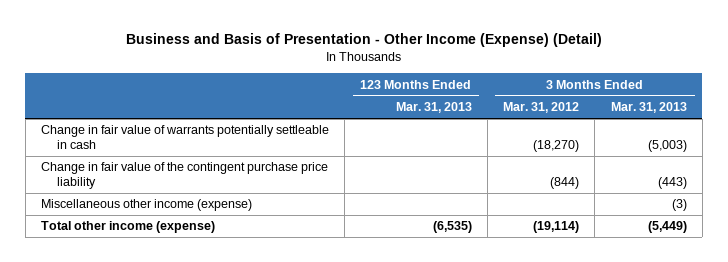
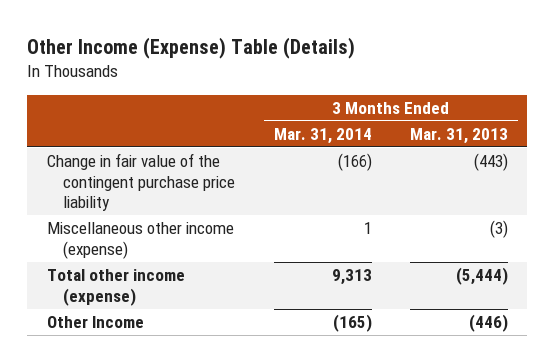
- Business and Basis of Presentation - Other Income (Expense) (Detail)
+ Other Income (Expense) Table (Details)
- | 123 Months Ended Mar. 31, 2013 | 3 Months Ended Mar. 31, 2012 | 3 Months Ended Mar. 31, 2013
+ | 3 Months Ended Mar. 31, 2014 | 3 Months Ended Mar. 31, 2013
- Change in fair value of warrants potentially settleable in cash | | (18,270) | (5,003)
- Total other income (expense) | (6,535) | (19,114) | (5,449)
+ Total other income (expense) | 9,313 | (5,444)
+ Other Income | (165) | (446)

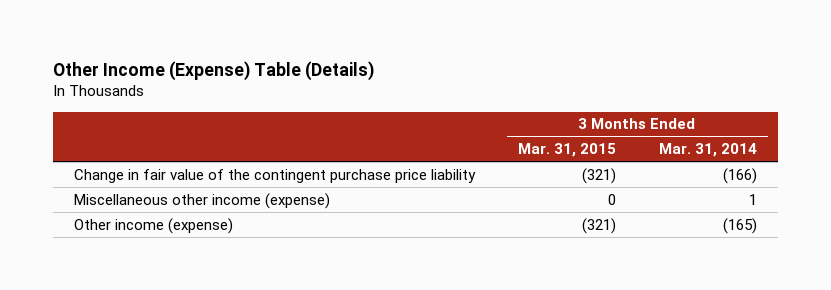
- | 3 Months Ended Mar. 31, 2014 | 3 Months Ended Mar. 31, 2013
+ | 3 Months Ended Mar. 31, 2015 | 3 Months Ended Mar. 31, 2014
- Total other income (expense) | 9,313 | (5,444)
- Other Income | (165) | (446)
+ Other income (expense) | (321) | (165)

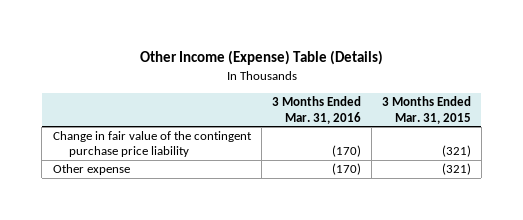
- | 3 Months Ended Mar. 31, 2015 | 3 Months Ended Mar. 31, 2014
+ | 3 Months Ended Mar. 31, 2016 | 3 Months Ended Mar. 31, 2015
- Miscellaneous other income (expense) | 0 | 1
- Other income (expense) | (321) | (165)
+ Other expense | (170) | (321)

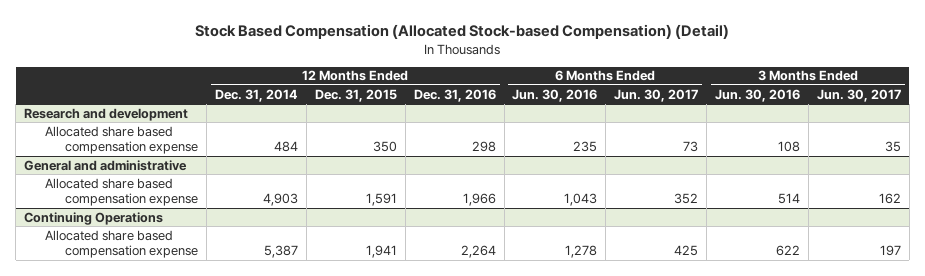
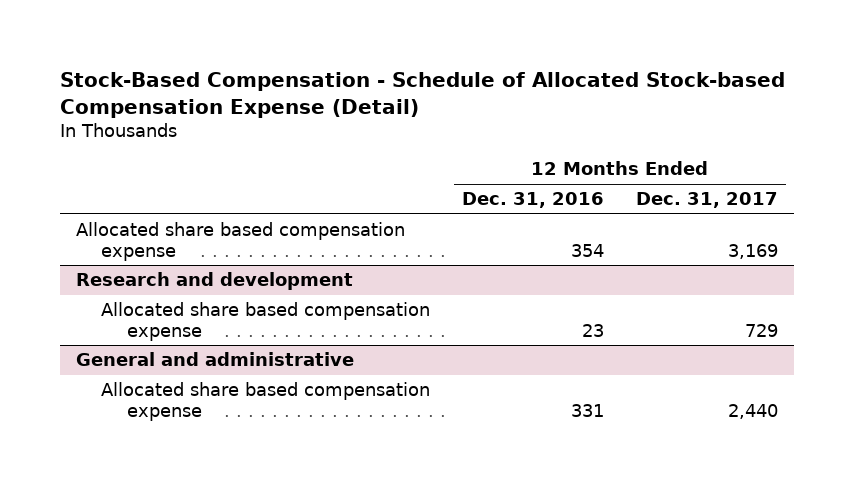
- Stock Based Compensation (Allocated Stock-based Compensation) (Detail)
+ Stock-Based Compensation - Schedule of Allocated Stock-based Compensation Expense (Detail)
- | 12 Months Ended Dec. 31, 2014 | 12 Months Ended Dec. 31, 2015 | 12 Months Ended Dec. 31, 2016 | 6 Months Ended Jun. 30, 2016 | 6 Months Ended Jun. 30, 2017 | 3 Months Ended Jun. 30, 2016 | 3 Months Ended Jun. 30, 2017
+ | 12 Months Ended Dec. 31, 2016 | 12 Months Ended Dec. 31, 2017
+ Allocated share based compensation expense | 354 | 3,169
@ Research and development
- Allocated share based compensation expense | 484 | 350 | 298 | 235 | 73 | 108 | 35
+ Allocated share based compensation expense | 23 | 729
@ General and administrative
- Allocated share based compensation expense | 4,903 | 1,591 | 1,966 | 1,043 | 352 | 514 | 162
- Continuing Operations
- Allocated share based compensation expense | 5,387 | 1,941 | 2,264 | 1,278 | 425 | 622 | 197
@ General and administrative
+ Allocated share based compensation expense | 331 | 2,440

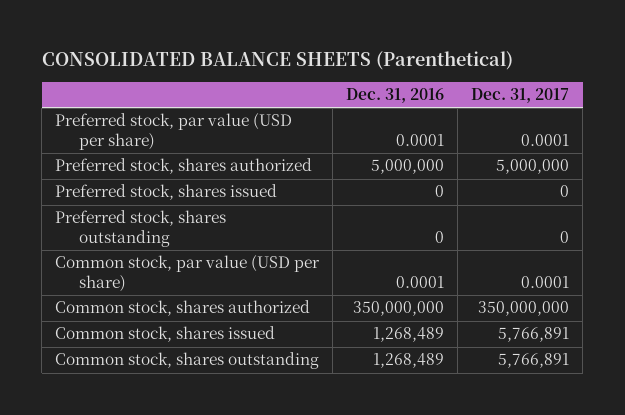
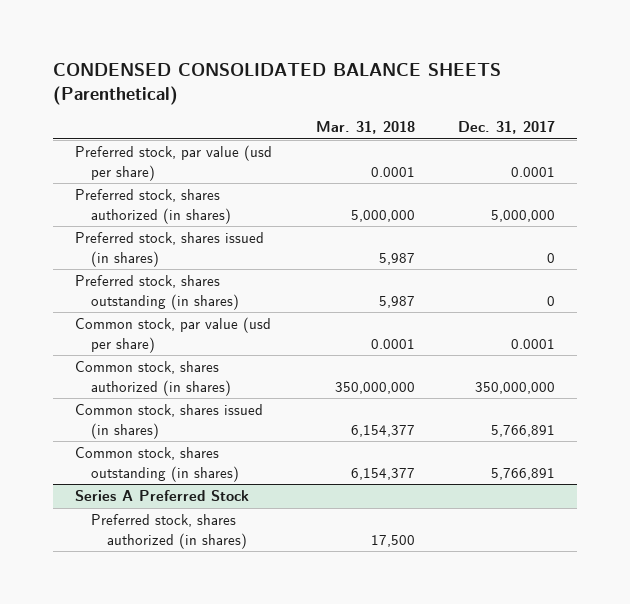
- CONSOLIDATED BALANCE SHEETS (Parenthetical)
+ CONDENSED CONSOLIDATED BALANCE SHEETS (Parenthetical)
- | Dec. 31, 2016 | Dec. 31, 2017
+ | Mar. 31, 2018 | Dec. 31, 2017
- Preferred stock, par value (USD per share) | 0.0001 | 0.0001
- Preferred stock, shares authorized | 5,000,000 | 5,000,000
- Preferred stock, shares issued | 0 | 0
- Preferred stock, shares outstanding | 0 | 0
- Common stock, par value (USD per share) | 0.0001 | 0.0001
- Common stock, shares authorized | 350,000,000 | 350,000,000
- Common stock, shares issued | 1,268,489 | 5,766,891
- Common stock, shares outstanding | 1,268,489 | 5,766,891
+ Preferred stock, par value (usd per share) | 0.0001 | 0.0001
+ Preferred stock, shares authorized (in shares) | 5,000,000 | 5,000,000
+ Preferred stock, shares issued (in shares) | 5,987 | 0
+ Preferred stock, shares outstanding (in shares) | 5,987 | 0
+ Common stock, par value (usd per share) | 0.0001 | 0.0001
+ Common stock, shares authorized (in shares) | 350,000,000 | 350,000,000
+ Common stock, shares issued (in shares) | 6,154,377 | 5,766,891
+ Common stock, shares outstanding (in shares) | 6,154,377 | 5,766,891
+ Series A Preferred Stock
+ Preferred stock, shares authorized (in shares) | 17,500 |

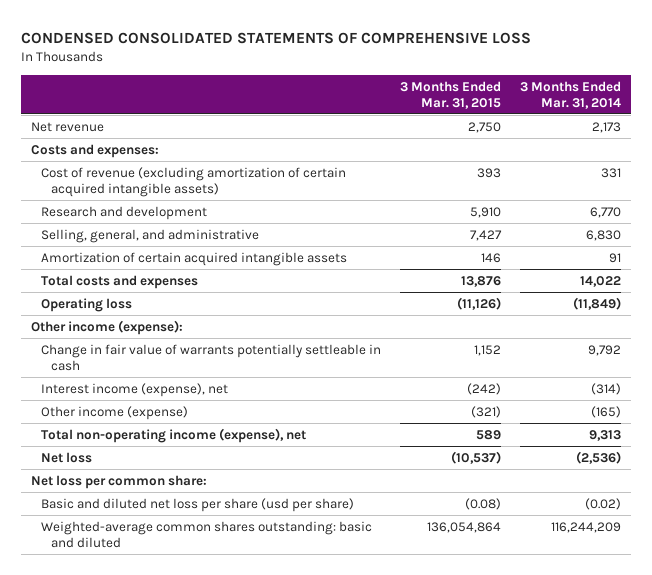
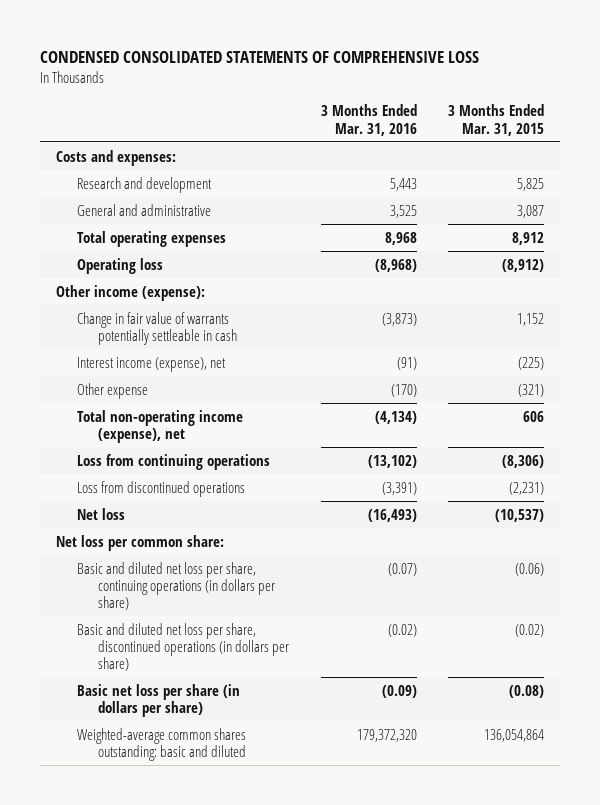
- | 3 Months Ended Mar. 31, 2015 | 3 Months Ended Mar. 31, 2014
+ | 3 Months Ended Mar. 31, 2016 | 3 Months Ended Mar. 31, 2015
- Net revenue | 2,750 | 2,173
- Cost of revenue (excluding amortization of certain acquired intangible assets) | 393 | 331
- Research and development | 5,910 | 6,770
- Selling, general, and administrative | 7,427 | 6,830
- Amortization of certain acquired intangible assets | 146 | 91
- Total costs and expenses | 13,876 | 14,022
- Operating loss | (11,126) | (11,849)
+ Research and development | 5,443 | 5,825
+ General and administrative | 3,525 | 3,087
+ Total operating expenses | 8,968 | 8,912
+ Operating loss | (8,968) | (8,912)
- Interest income (expense), net | (242) | (314)
- Other income (expense) | (321) | (165)
- Total non-operating income (expense), net | 589 | 9,313
+ Interest income (expense), net | (91) | (225)
+ Other expense | (170) | (321)
+ Total non-operating income (expense), net | (4,134) | 606
+ Loss from continuing operations | (13,102) | (8,306)
+ Loss from discontinued operations | (3,391) | (2,231)
- Basic and diluted net loss per share (usd per share) | (0.08) | (0.02)
+ Basic and diluted net loss per share, continuing operations (in dollars per share) | (0.07) | (0.06)
+ Basic and diluted net loss per share, discontinued operations (in dollars per share) | (0.02) | (0.02)
+ Basic net loss per share (in dollars per share) | (0.09) | (0.08)

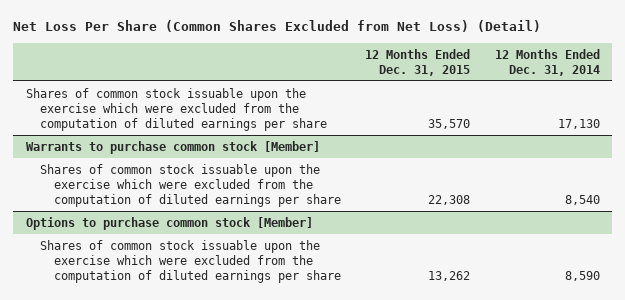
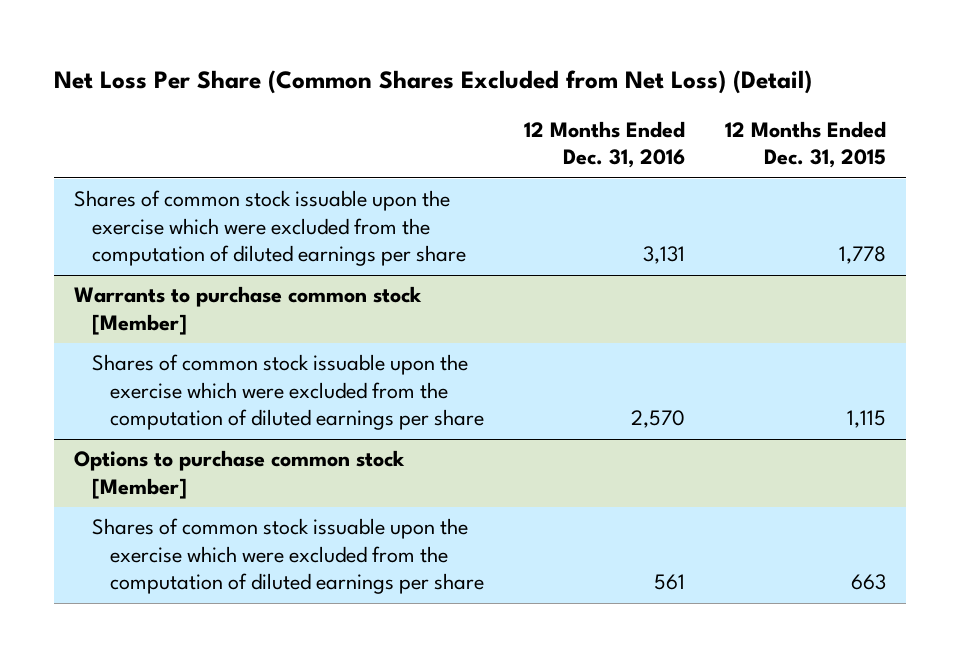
- | 12 Months Ended Dec. 31, 2015 | 12 Months Ended Dec. 31, 2014
+ | 12 Months Ended Dec. 31, 2016 | 12 Months Ended Dec. 31, 2015
- Shares of common stock issuable upon the exercise which were excluded from the computation of diluted earnings per share | 35,570 | 17,130
+ Shares of common stock issuable upon the exercise which were excluded from the computation of diluted earnings per share | 3,131 | 1,778
@ Warrants to purchase common stock [Member]
- Shares of common stock issuable upon the exercise which were excluded from the computation of diluted earnings per share | 22,308 | 8,540
+ Shares of common stock issuable upon the exercise which were excluded from the computation of diluted earnings per share | 2,570 | 1,115
@ Options to purchase common stock [Member]
- Shares of common stock issuable upon the exercise which were excluded from the computation of diluted earnings per share | 13,262 | 8,590
+ Shares of common stock issuable upon the exercise which were excluded from the computation of diluted earnings per share | 561 | 663

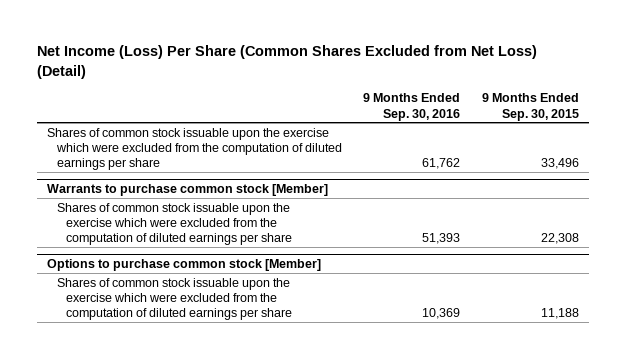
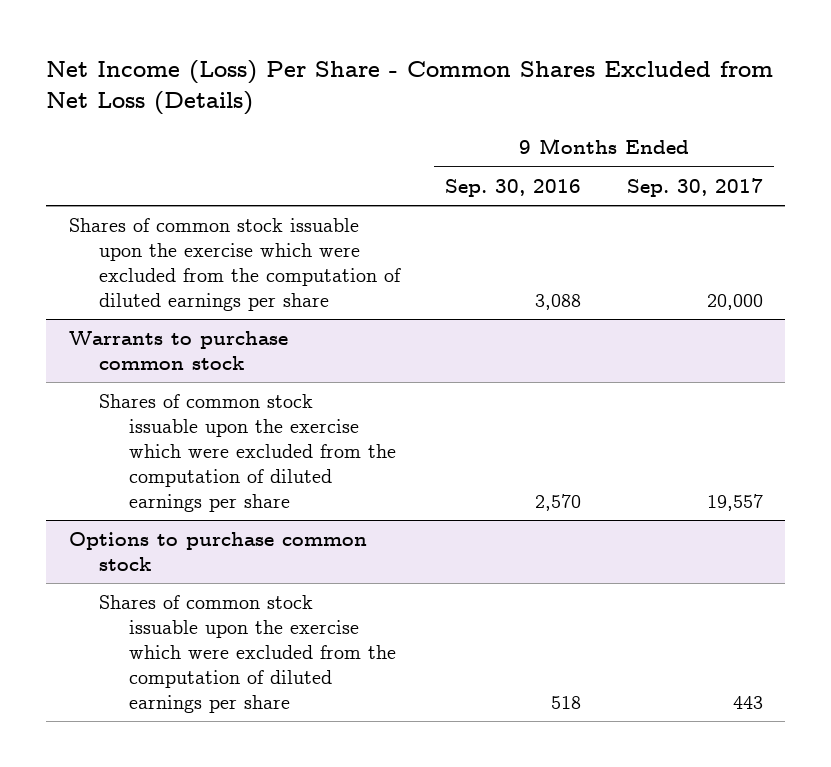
- Net Income (Loss) Per Share (Common Shares Excluded from Net Loss) (Detail)
+ Net Income (Loss) Per Share - Common Shares Excluded from Net Loss (Details)
- | 9 Months Ended Sep. 30, 2016 | 9 Months Ended Sep. 30, 2015
+ | 9 Months Ended Sep. 30, 2016 | 9 Months Ended Sep. 30, 2017
- Shares of common stock issuable upon the exercise which were excluded from the computation of diluted earnings per share | 61,762 | 33,496
- Warrants to purchase common stock [Member]
- Shares of common stock issuable upon the exercise which were excluded from the computation of diluted earnings per share | 51,393 | 22,308
- Options to purchase common stock [Member]
- Shares of common stock issuable upon the exercise which were excluded from the computation of diluted earnings per share | 10,369 | 11,188
+ Shares of common stock issuable upon the exercise which were excluded from the computation of diluted earnings per share | 3,088 | 20,000
+ Warrants to purchase common stock
+ Shares of common stock issuable upon the exercise which were excluded from the computation of diluted earnings per share | 2,570 | 19,557
+ Options to purchase common stock
+ Shares of common stock issuable upon the exercise which were excluded from the computation of diluted earnings per share | 518 | 443

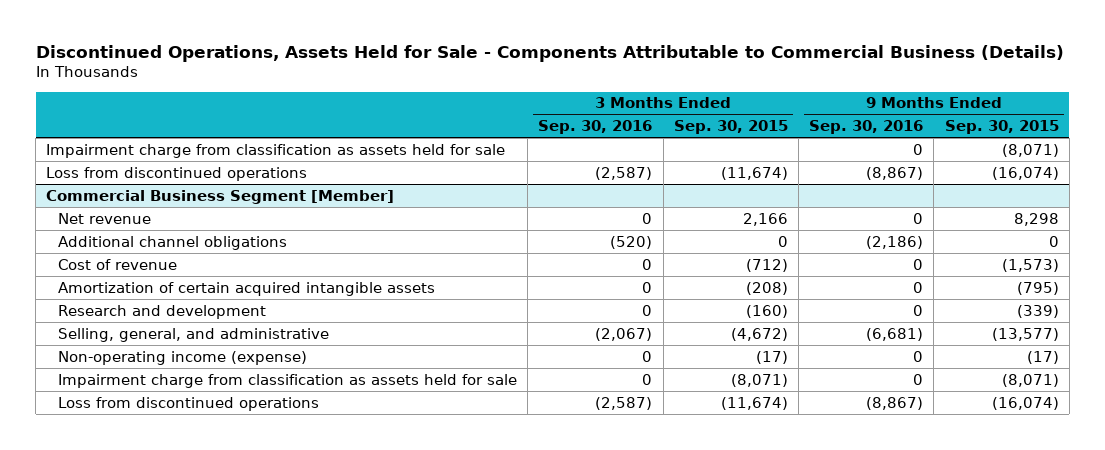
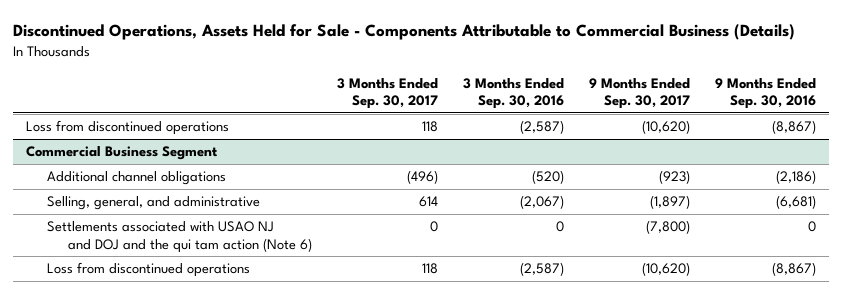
- | 3 Months Ended Sep. 30, 2016 | 3 Months Ended Sep. 30, 2015 | 9 Months Ended Sep. 30, 2016 | 9 Months Ended Sep. 30, 2015
+ | 3 Months Ended Sep. 30, 2017 | 3 Months Ended Sep. 30, 2016 | 9 Months Ended Sep. 30, 2017 | 9 Months Ended Sep. 30, 2016
- Impairment charge from classification as assets held for sale | | | 0 | (8,071)
- Commercial Business Segment [Member]
- Net revenue | 0 | 2,166 | 0 | 8,298
+ Commercial Business Segment
- Cost of revenue | 0 | (712) | 0 | (1,573)
- Amortization of certain acquired intangible assets | 0 | (208) | 0 | (795)
- Research and development | 0 | (160) | 0 | (339)
- Non-operating income (expense) | 0 | (17) | 0 | (17)
- Impairment charge from classification as assets held for sale | 0 | (8,071) | 0 | (8,071)
+ Settlements associated with USAO NJ and DOJ and the qui tam action (Note 6) | 0 | 0 | (7,800) | 0

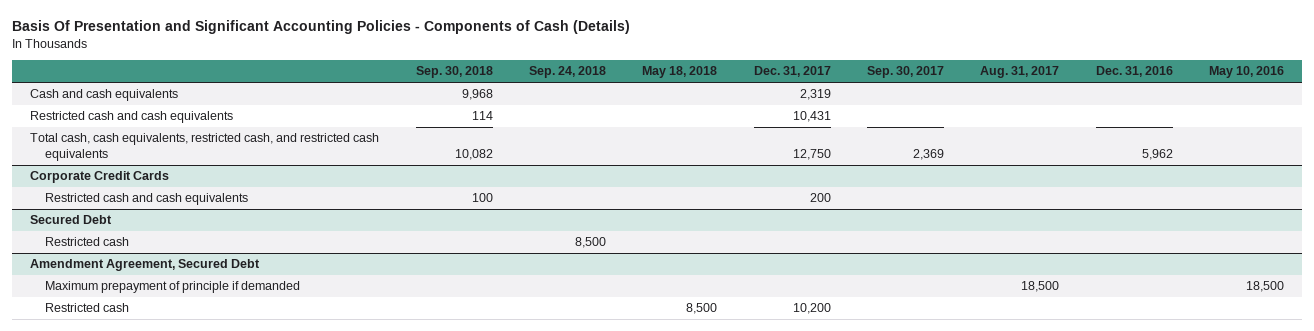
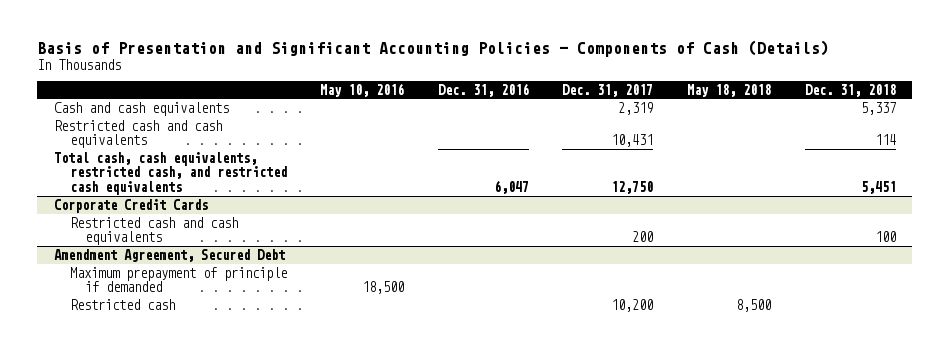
- Basis Of Presentation and Significant Accounting Policies - Components of Cash (Details)
+ Basis of Presentation and Significant Accounting Policies - Components of Cash (Details)
- | Sep. 30, 2018 | Sep. 24, 2018 | May 18, 2018 | Dec. 31, 2017 | Sep. 30, 2017 | Aug. 31, 2017 | Dec. 31, 2016 | May 10, 2016
+ | May 10, 2016 | Dec. 31, 2016 | Dec. 31, 2017 | May 18, 2018 | Dec. 31, 2018
- Total cash, cash equivalents, restricted cash, and restricted cash equivalents | 10,082 | | | 12,750 | 2,369 | | 5,962 |
+ Total cash, cash equivalents, restricted cash, and restricted cash equivalents | | 6,047 | 12,750 | | 5,451
- Secured Debt
- Restricted cash | | 8,500 | | | | | |

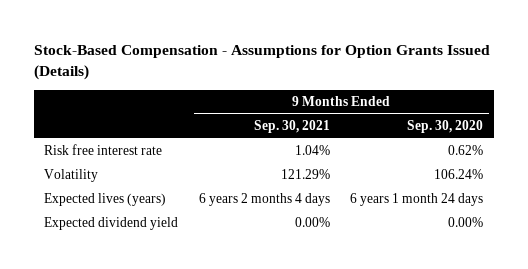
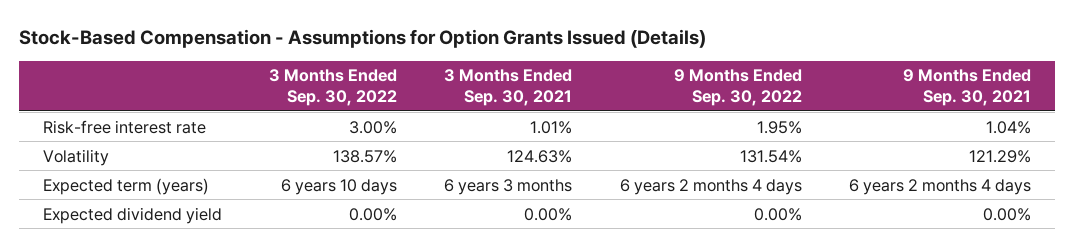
- | 9 Months Ended Sep. 30, 2021 | 9 Months Ended Sep. 30, 2020
+ | 3 Months Ended Sep. 30, 2022 | 3 Months Ended Sep. 30, 2021 | 9 Months Ended Sep. 30, 2022 | 9 Months Ended Sep. 30, 2021
- Risk free interest rate | 1.04% | 0.62%
+ Risk-free interest rate | 3.00% | 1.01% | 1.95% | 1.04%
- Expected lives (years) | 6 years 2 months 4 days | 6 years 1 month 24 days
+ Expected term (years) | 6 years 10 days | 6 years 3 months | 6 years 2 months 4 days | 6 years 2 months 4 days

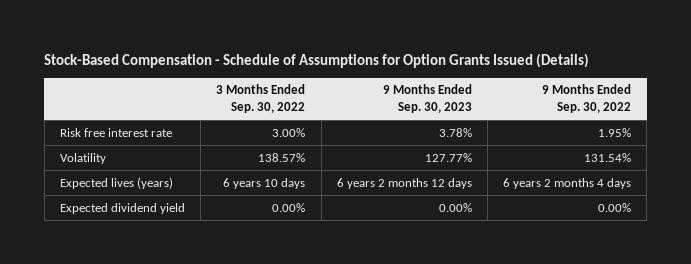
- Stock-Based Compensation - Assumptions for Option Grants Issued (Details)
+ Stock-Based Compensation - Schedule of Assumptions for Option Grants Issued (Details)
- | 3 Months Ended Sep. 30, 2022 | 3 Months Ended Sep. 30, 2021 | 9 Months Ended Sep. 30, 2022 | 9 Months Ended Sep. 30, 2021
+ | 3 Months Ended Sep. 30, 2022 | 9 Months Ended Sep. 30, 2023 | 9 Months Ended Sep. 30, 2022
- Risk-free interest rate | 3.00% | 1.01% | 1.95% | 1.04%
+ Risk free interest rate | 3.00% | 3.78% | 1.95%
- Expected term (years) | 6 years 10 days | 6 years 3 months | 6 years 2 months 4 days | 6 years 2 months 4 days
+ Expected lives (years) | 6 years 10 days | 6 years 2 months 12 days | 6 years 2 months 4 days

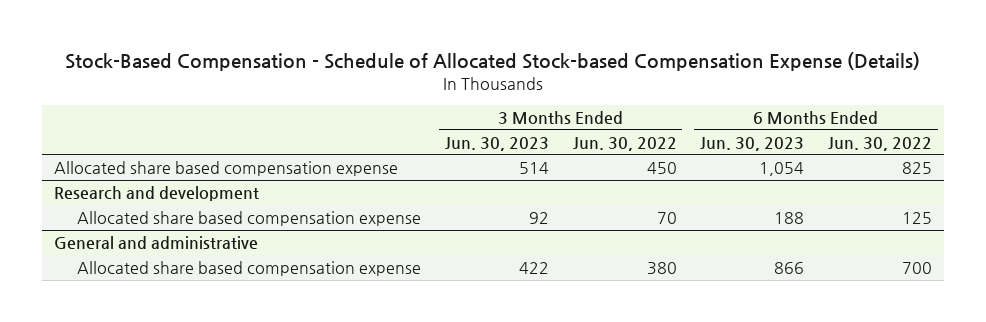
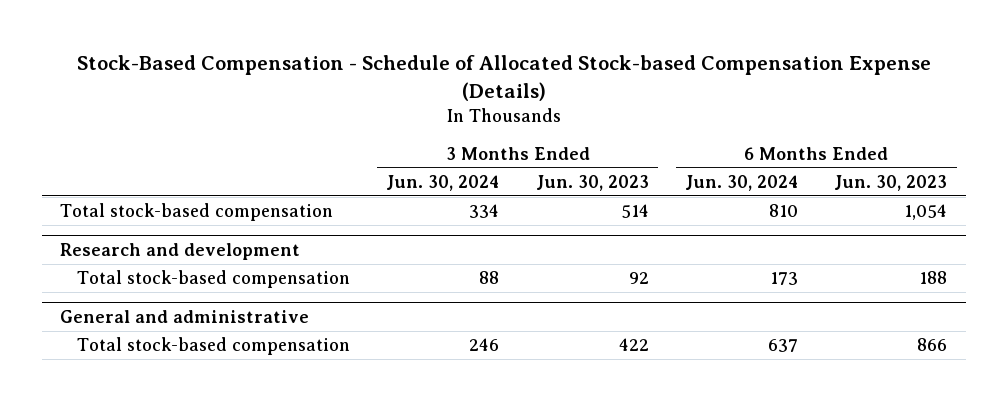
- | 3 Months Ended Jun. 30, 2023 | 3 Months Ended Jun. 30, 2022 | 6 Months Ended Jun. 30, 2023 | 6 Months Ended Jun. 30, 2022
+ | 3 Months Ended Jun. 30, 2024 | 3 Months Ended Jun. 30, 2023 | 6 Months Ended Jun. 30, 2024 | 6 Months Ended Jun. 30, 2023
- Allocated share based compensation expense | 514 | 450 | 1,054 | 825
+ Total stock-based compensation | 334 | 514 | 810 | 1,054
@ Research and development
- Allocated share based compensation expense | 92 | 70 | 188 | 125
+ Total stock-based compensation | 88 | 92 | 173 | 188
@ General and administrative
- Allocated share based compensation expense | 422 | 380 | 866 | 700
+ Total stock-based compensation | 246 | 422 | 637 | 866

